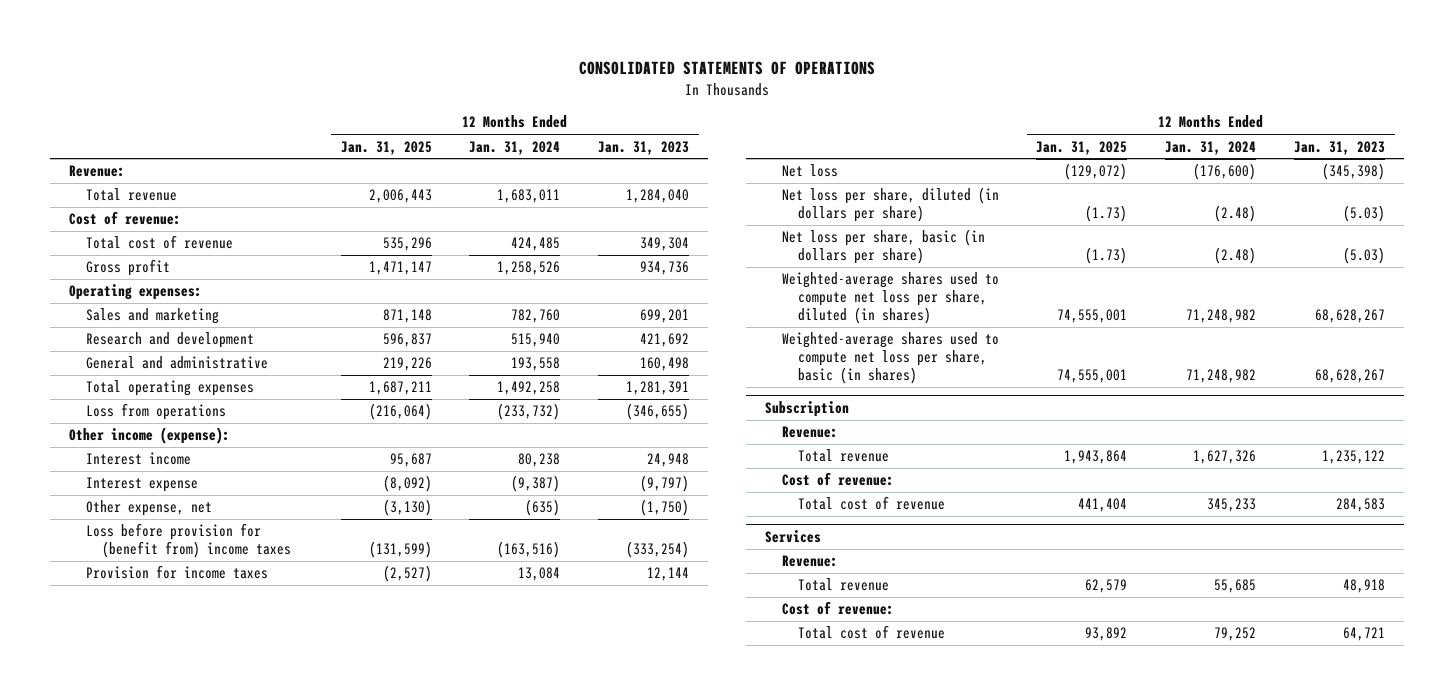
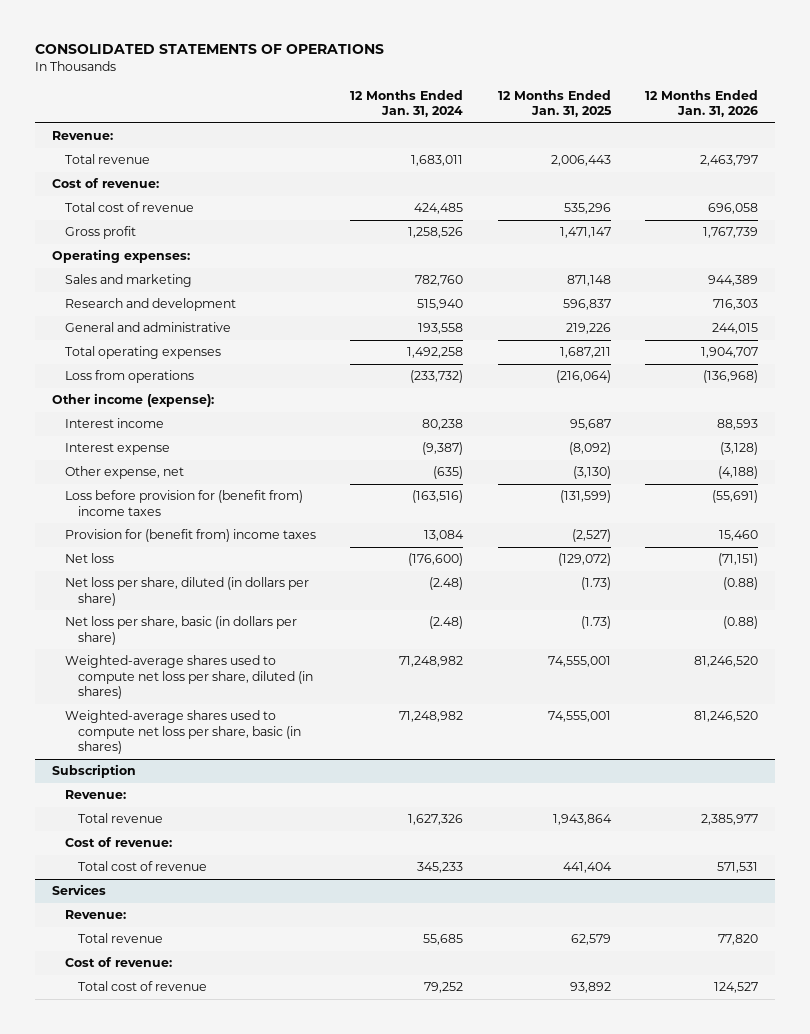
- | 12 Months Ended Jan. 31, 2025 | 12 Months Ended Jan. 31, 2024 | 12 Months Ended Jan. 31, 2023
+ | 12 Months Ended Jan. 31, 2024 | 12 Months Ended Jan. 31, 2025 | 12 Months Ended Jan. 31, 2026
- Provision for income taxes | (2,527) | 13,084 | 12,144
+ Provision for (benefit from) income taxes | 13,084 | (2,527) | 15,460

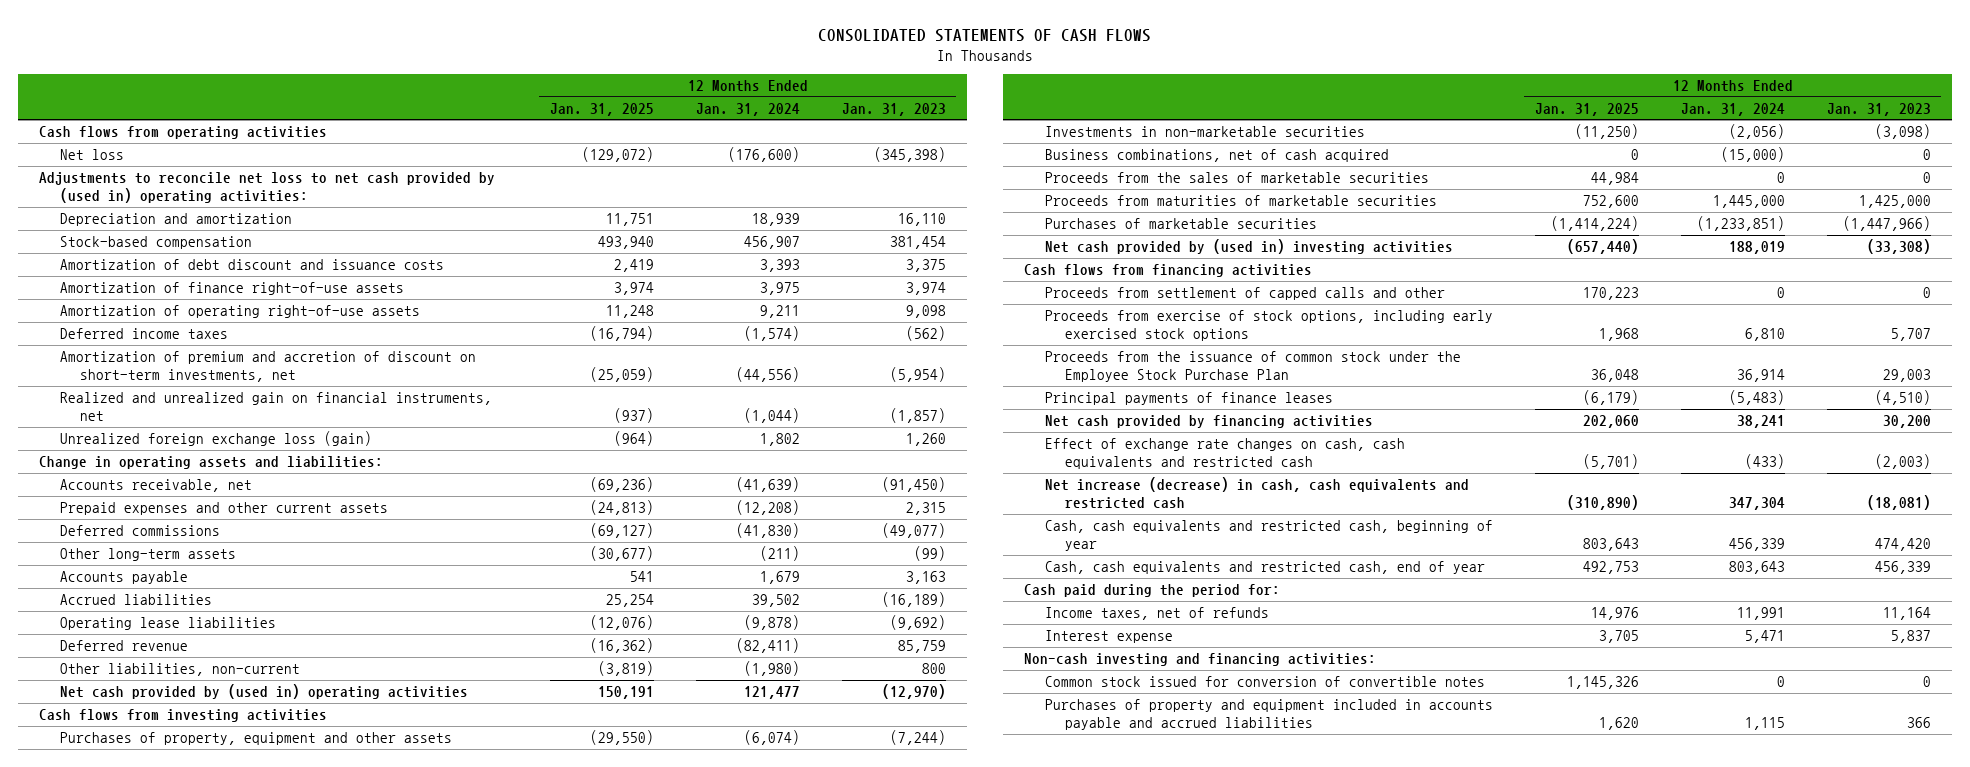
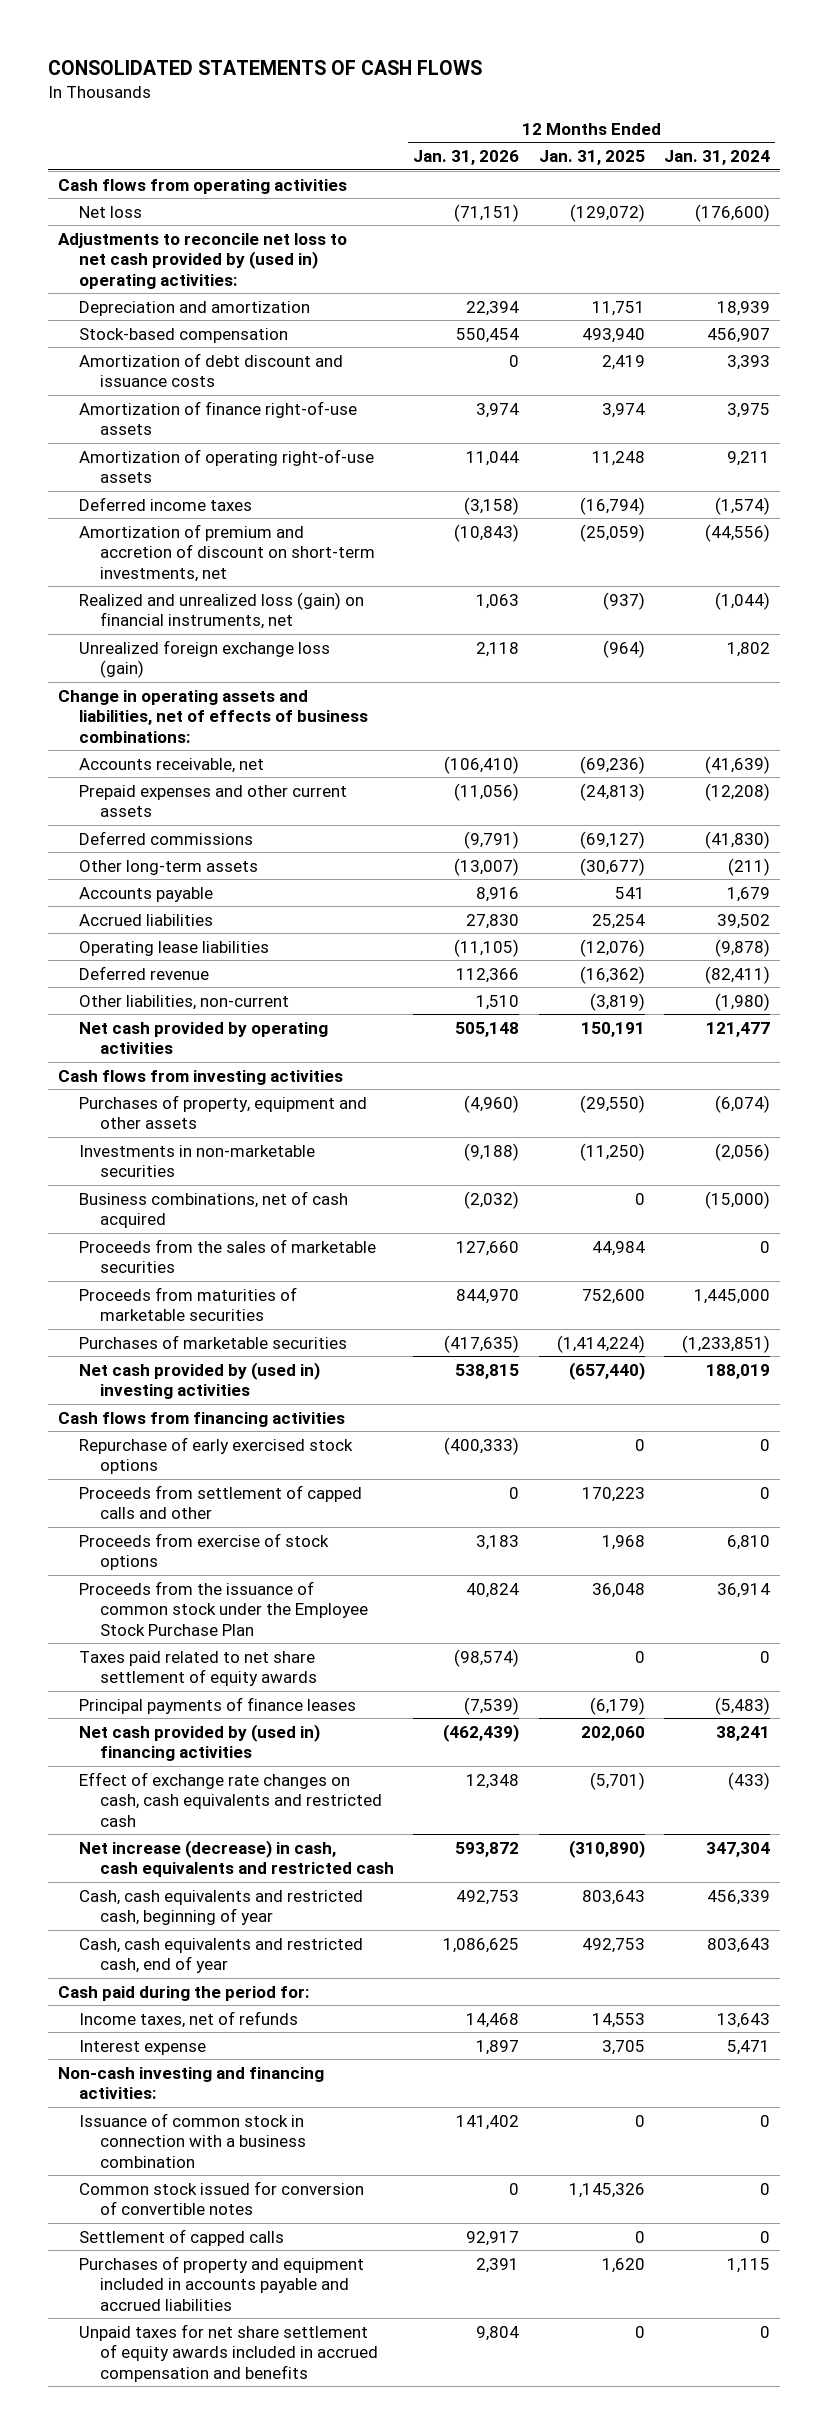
- | 12 Months Ended Jan. 31, 2025 | 12 Months Ended Jan. 31, 2024 | 12 Months Ended Jan. 31, 2023
+ | 12 Months Ended Jan. 31, 2026 | 12 Months Ended Jan. 31, 2025 | 12 Months Ended Jan. 31, 2024
- Realized and unrealized gain on financial instruments, net | (937) | (1,044) | (1,857)
+ Realized and unrealized loss (gain) on financial instruments, net | 1,063 | (937) | (1,044)
- Change in operating assets and liabilities:
+ Change in operating assets and liabilities, net of effects of business combinations:
- Net cash provided by (used in) operating activities | 150,191 | 121,477 | (12,970)
+ Net cash provided by operating activities | 505,148 | 150,191 | 121,477
+ Repurchase of early exercised stock options | (400,333) | 0 | 0
- Proceeds from exercise of stock options, including early exercised stock options | 1,968 | 6,810 | 5,707
+ Proceeds from exercise of stock options | 3,183 | 1,968 | 6,810
+ Taxes paid related to net share settlement of equity awards | (98,574) | 0 | 0
- Net cash provided by financing activities | 202,060 | 38,241 | 30,200
+ Net cash provided by (used in) financing activities | (462,439) | 202,060 | 38,241
- Income taxes, net of refunds | 14,976 | 11,991 | 11,164
+ Income taxes, net of refunds | 14,468 | 14,553 | 13,643
+ Issuance of common stock in connection with a business combination | 141,402 | 0 | 0
+ Settlement of capped calls | 92,917 | 0 | 0
+ Unpaid taxes for net share settlement of equity awards included in accrued compensation and benefits | 9,804 | 0 | 0

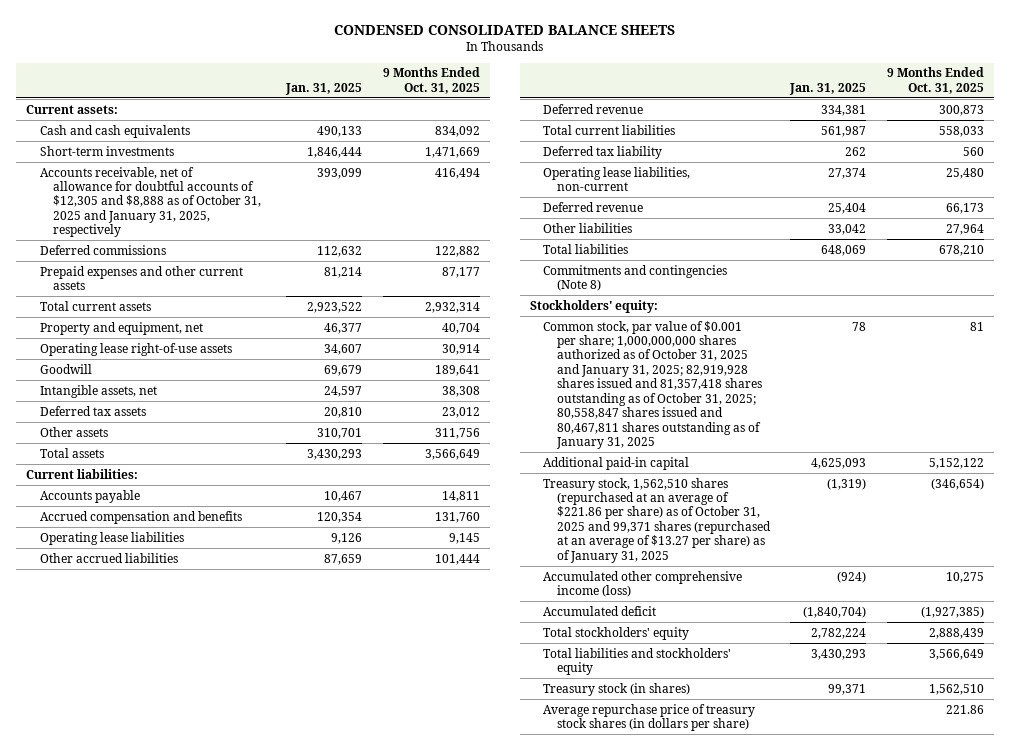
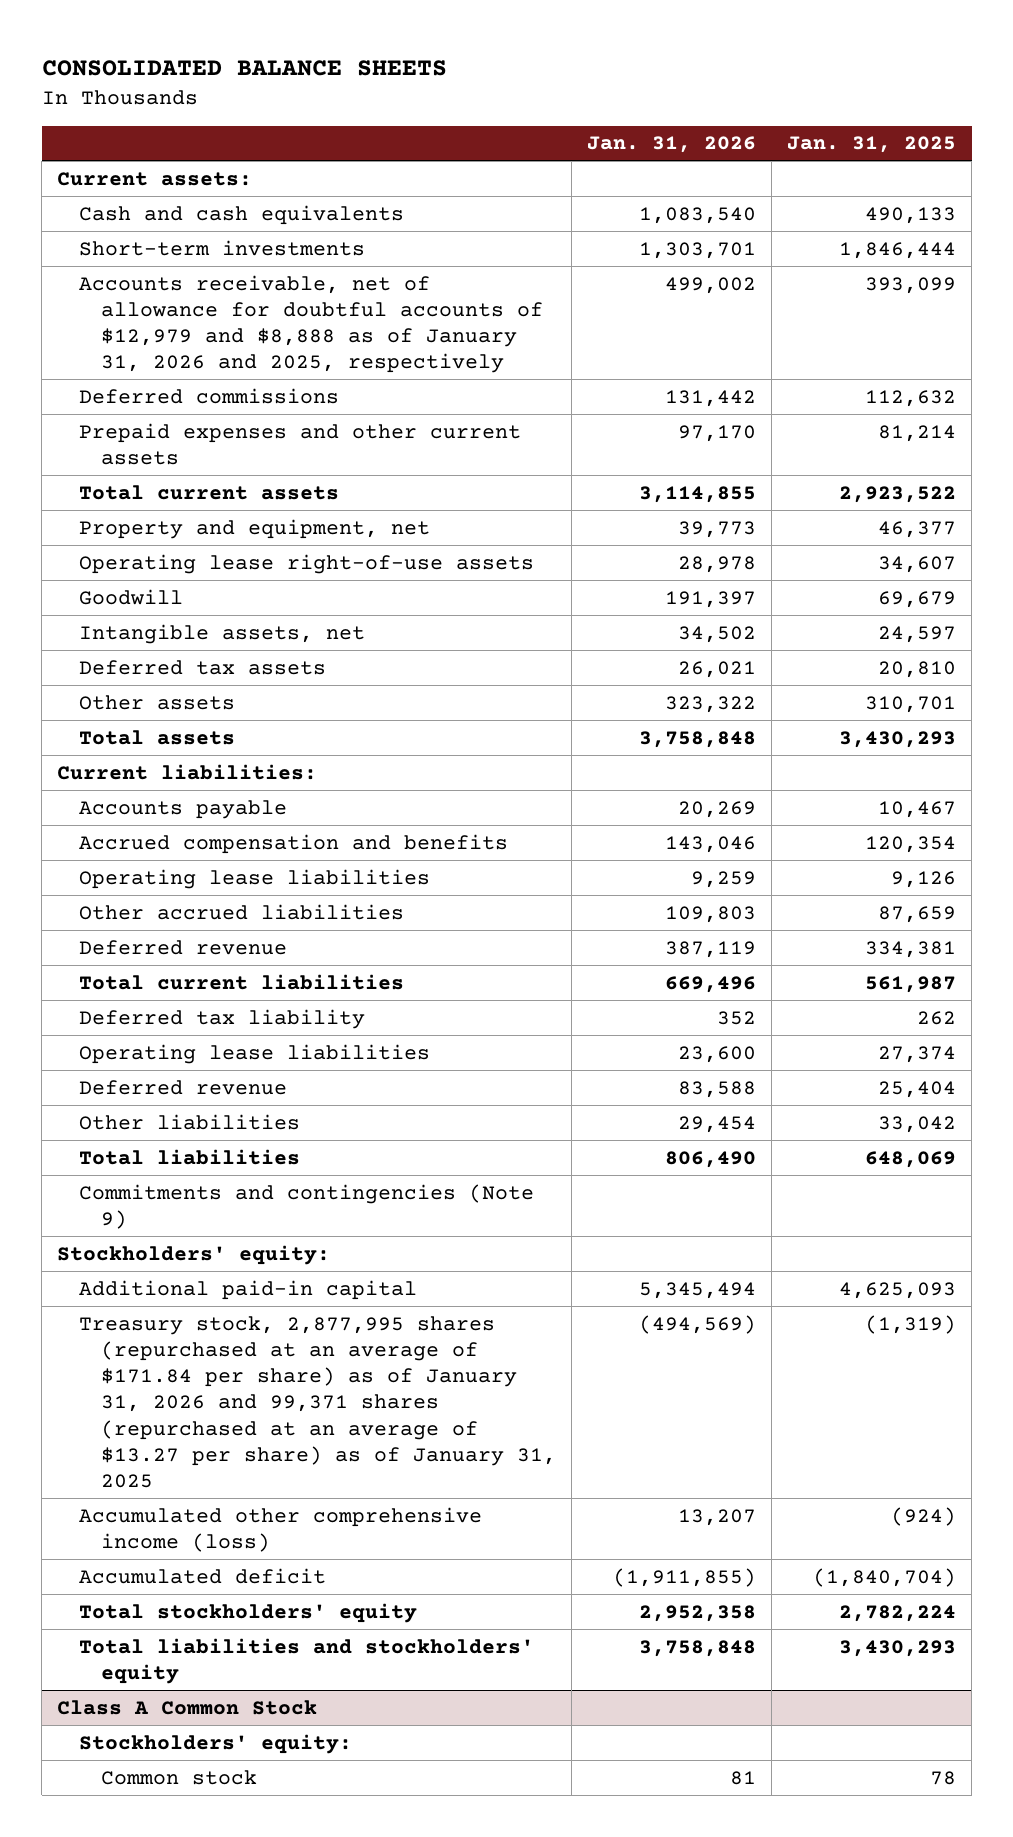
- CONDENSED CONSOLIDATED BALANCE SHEETS
+ CONSOLIDATED BALANCE SHEETS
- | Jan. 31, 2025 | 9 Months Ended Oct. 31, 2025
+ | Jan. 31, 2026 | Jan. 31, 2025
- Accounts receivable, net of allowance for doubtful accounts of $12,305 and $8,888 as of October 31, 2025 and January 31, 2025, respectively | 393,099 | 416,494
+ Accounts receivable, net of allowance for doubtful accounts of $12,979 and $8,888 as of January 31, 2026 and 2025, respectively | 499,002 | 393,099
- Operating lease liabilities, non-current | 27,374 | 25,480
+ Operating lease liabilities | 23,600 | 27,374
- Commitments and contingencies (Note 8)
+ Commitments and contingencies (Note 9)
- Common stock, par value of $0.001 per share; 1,000,000,000 shares authorized as of October 31, 2025 and January 31, 2025; 82,919,928 shares issued and 81,357,418 shares outstanding as of October 31, 2025; 80,558,847 shares issued and 80,467,811 shares outstanding as of January 31, 2025 | 78 | 81
- Treasury stock, 1,562,510 shares (repurchased at an average of $221.86 per share) as of October 31, 2025 and 99,371 shares (repurchased at an average of $13.27 per share) as of January 31, 2025 | (1,319) | (346,654)
+ Treasury stock, 2,877,995 shares (repurchased at an average of $171.84 per share) as of January 31, 2026 and 99,371 shares (repurchased at an average of $13.27 per share) as of January 31, 2025 | (494,569) | (1,319)
- Treasury stock (in shares) | 99,371 | 1,562,510
- Average repurchase price of treasury stock shares (in dollars per share) | | 221.86
+ Class A Common Stock
+ Stockholders' equity:
+ Common stock | 81 | 78

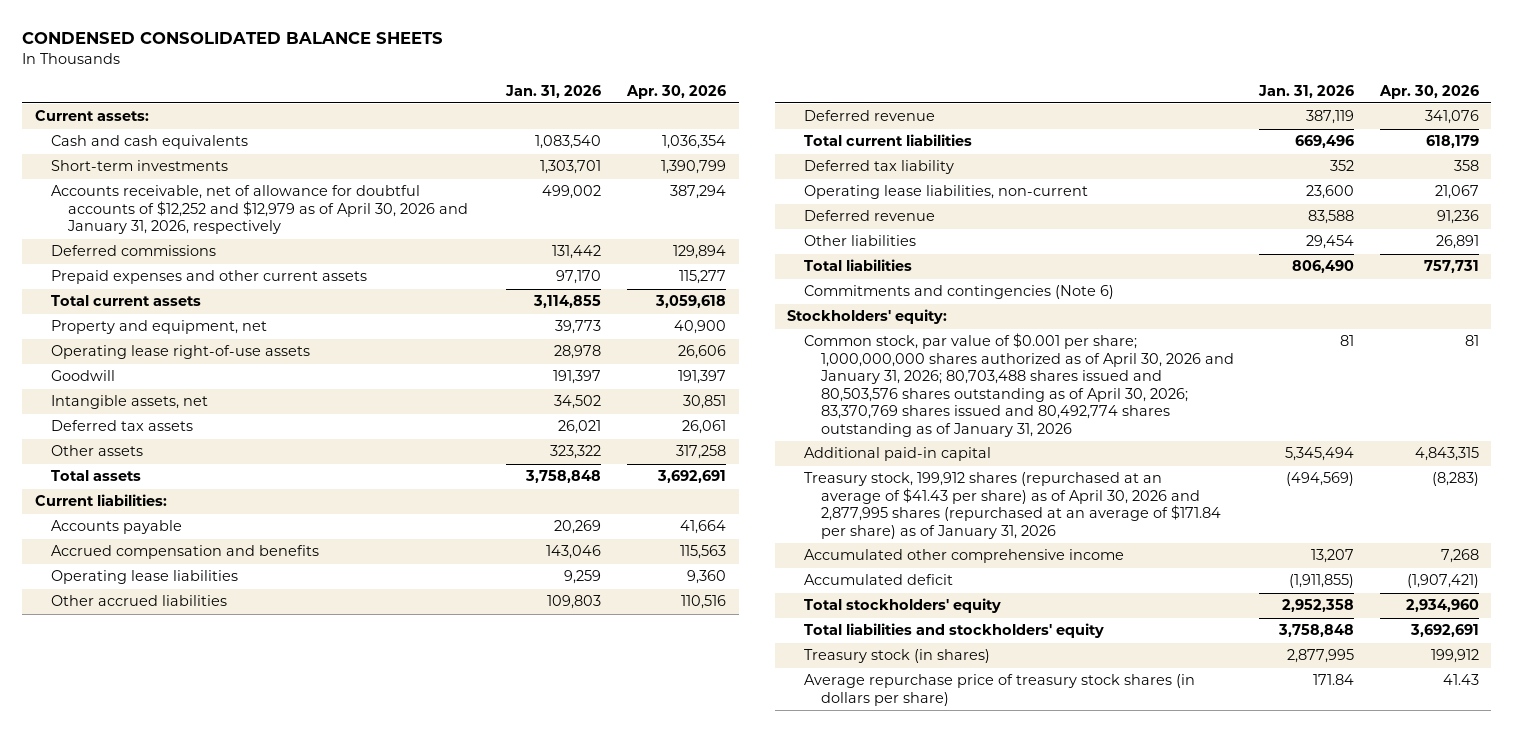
- CONSOLIDATED BALANCE SHEETS
+ CONDENSED CONSOLIDATED BALANCE SHEETS
- | Jan. 31, 2026 | Jan. 31, 2025
+ | Jan. 31, 2026 | Apr. 30, 2026
- Accounts receivable, net of allowance for doubtful accounts of $12,979 and $8,888 as of January 31, 2026 and 2025, respectively | 499,002 | 393,099
+ Accounts receivable, net of allowance for doubtful accounts of $12,252 and $12,979 as of April 30, 2026 and January 31, 2026, respectively | 499,002 | 387,294
- Operating lease liabilities | 23,600 | 27,374
+ Operating lease liabilities, non-current | 23,600 | 21,067
- Commitments and contingencies (Note 9)
+ Commitments and contingencies (Note 6)
+ Common stock, par value of $0.001 per share; 1,000,000,000 shares authorized as of April 30, 2026 and January 31, 2026; 80,703,488 shares issued and 80,503,576 shares outstanding as of April 30, 2026; 83,370,769 shares issued and 80,492,774 shares outstanding as of January 31, 2026 | 81 | 81
- Treasury stock, 2,877,995 shares (repurchased at an average of $171.84 per share) as of January 31, 2026 and 99,371 shares (repurchased at an average of $13.27 per share) as of January 31, 2025 | (494,569) | (1,319)
- Accumulated other comprehensive income (loss) | 13,207 | (924)
+ Treasury stock, 199,912 shares (repurchased at an average of $41.43 per share) as of April 30, 2026 and 2,877,995 shares (repurchased at an average of $171.84 per share) as of January 31, 2026 | (494,569) | (8,283)
+ Accumulated other comprehensive income | 13,207 | 7,268
- Class A Common Stock
- Stockholders' equity:
- Common stock | 81 | 78
+ Treasury stock (in shares) | 2,877,995 | 199,912
+ Average repurchase price of treasury stock shares (in dollars per share) | 171.84 | 41.43

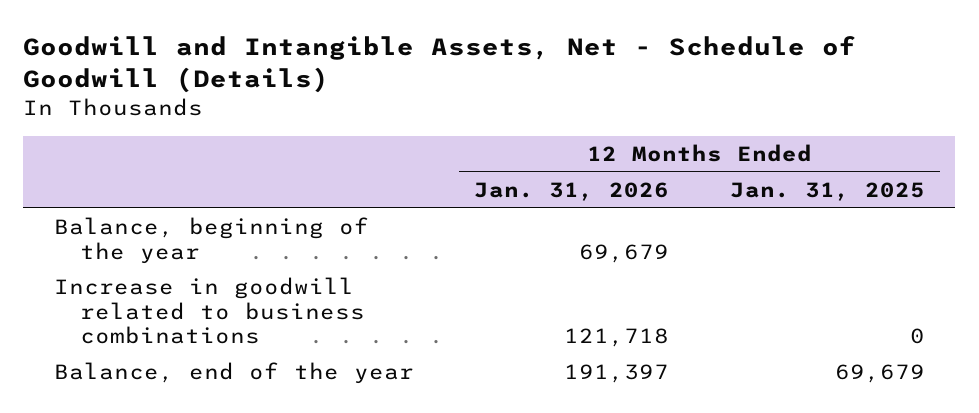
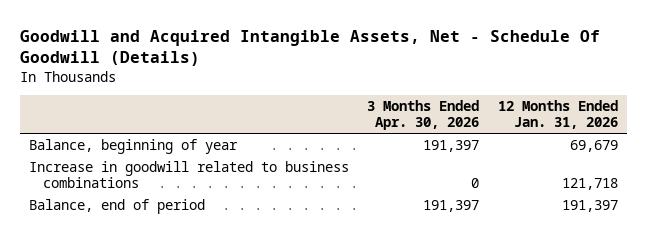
- Goodwill and Intangible Assets, Net - Schedule of Goodwill (Details)
+ Goodwill and Acquired Intangible Assets, Net - Schedule Of Goodwill (Details)
- | 12 Months Ended Jan. 31, 2026 | 12 Months Ended Jan. 31, 2025
+ | 3 Months Ended Apr. 30, 2026 | 12 Months Ended Jan. 31, 2026
- Balance, beginning of the year | 69,679 |
+ Balance, beginning of year | 191,397 | 69,679
- Balance, end of the year | 191,397 | 69,679
+ Balance, end of period | 191,397 | 191,397

